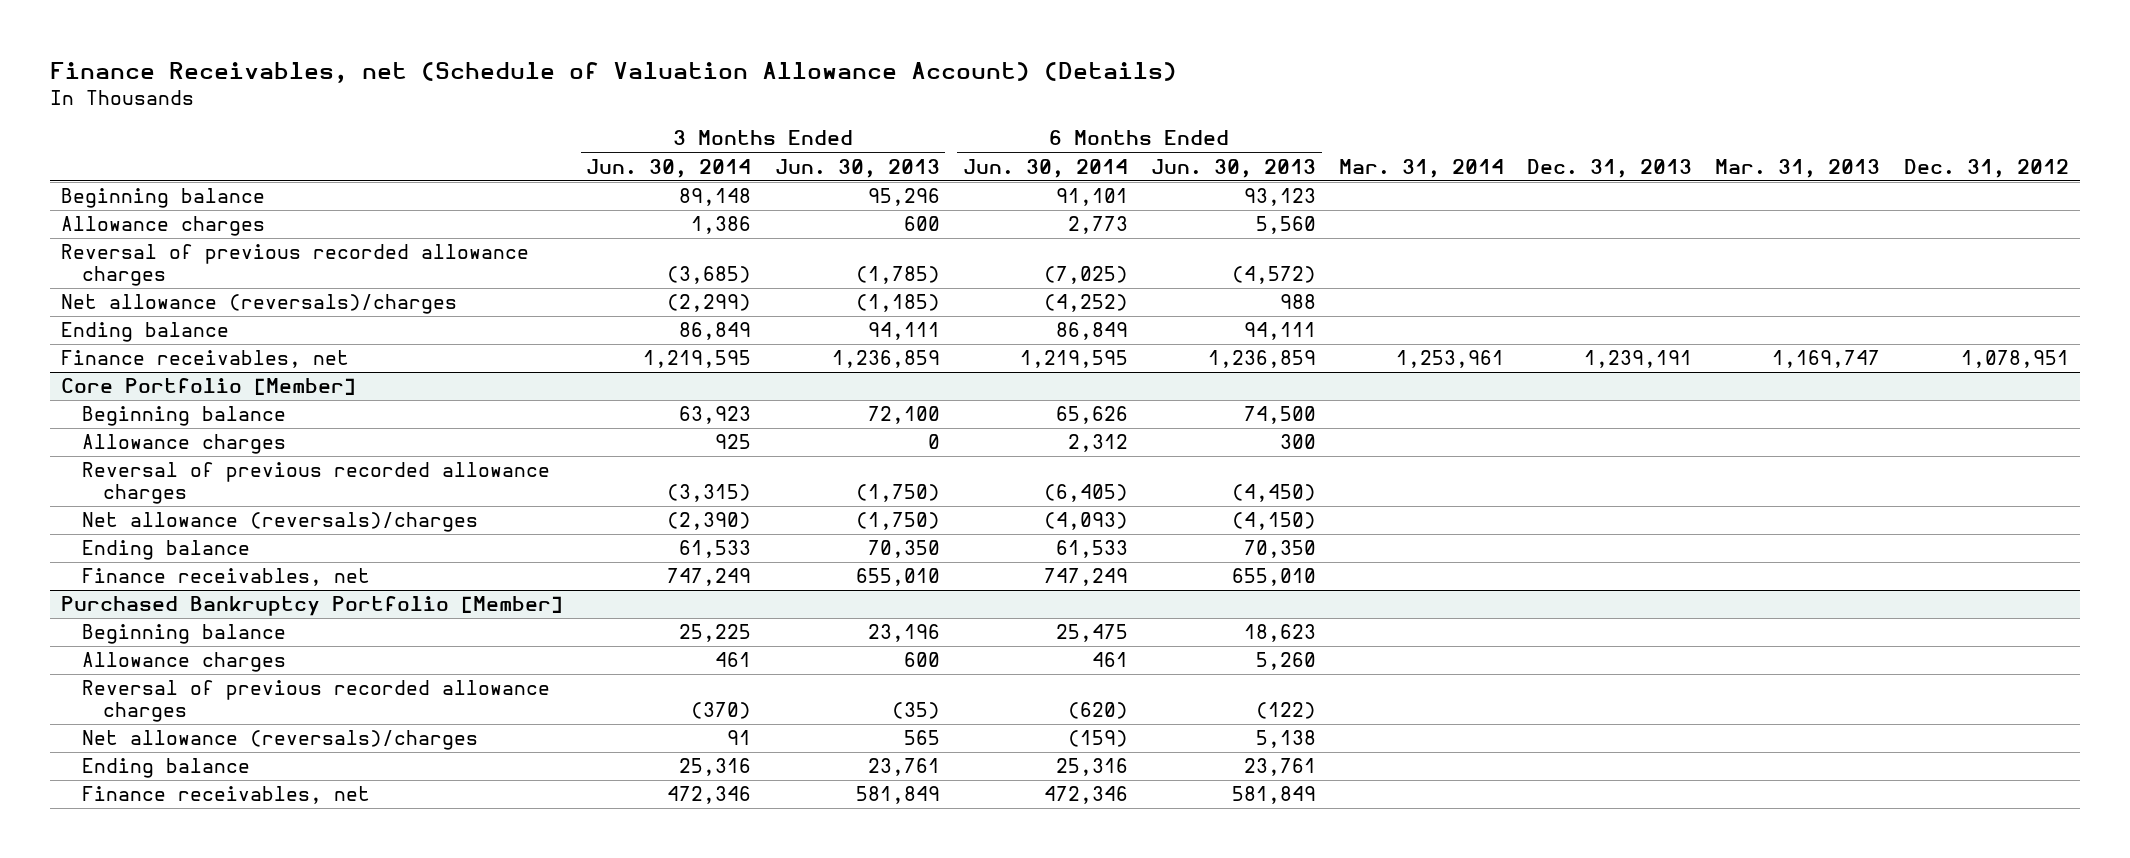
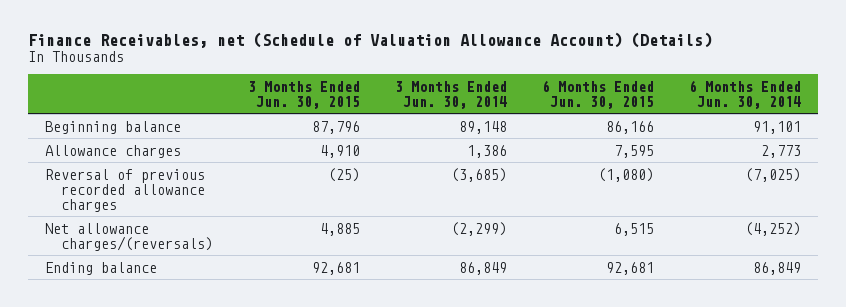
- | 3 Months Ended Jun. 30, 2014 | 3 Months Ended Jun. 30, 2013 | 6 Months Ended Jun. 30, 2014 | 6 Months Ended Jun. 30, 2013 | Mar. 31, 2014 | Dec. 31, 2013 | Mar. 31, 2013 | Dec. 31, 2012
+ | 3 Months Ended Jun. 30, 2015 | 3 Months Ended Jun. 30, 2014 | 6 Months Ended Jun. 30, 2015 | 6 Months Ended Jun. 30, 2014
- Net allowance (reversals)/charges | (2,299) | (1,185) | (4,252) | 988 | | | |
+ Net allowance charges/(reversals) | 4,885 | (2,299) | 6,515 | (4,252)
- Finance receivables, net | 1,219,595 | 1,236,859 | 1,219,595 | 1,236,859 | 1,253,961 | 1,239,191 | 1,169,747 | 1,078,951
- Core Portfolio [Member]
- Beginning balance | 63,923 | 72,100 | 65,626 | 74,500 | | | |
- Allowance charges | 925 | 0 | 2,312 | 300 | | | |
- Reversal of previous recorded allowance charges | (3,315) | (1,750) | (6,405) | (4,450) | | | |
- Net allowance (reversals)/charges | (2,390) | (1,750) | (4,093) | (4,150) | | | |
- Ending balance | 61,533 | 70,350 | 61,533 | 70,350 | | | |
- Finance receivables, net | 747,249 | 655,010 | 747,249 | 655,010 | | | |
- Purchased Bankruptcy Portfolio [Member]
- Beginning balance | 25,225 | 23,196 | 25,475 | 18,623 | | | |
- Allowance charges | 461 | 600 | 461 | 5,260 | | | |
- Reversal of previous recorded allowance charges | (370) | (35) | (620) | (122) | | | |
- Net allowance (reversals)/charges | 91 | 565 | (159) | 5,138 | | | |
- Ending balance | 25,316 | 23,761 | 25,316 | 23,761 | | | |
- Finance receivables, net | 472,346 | 581,849 | 472,346 | 581,849 | | | |

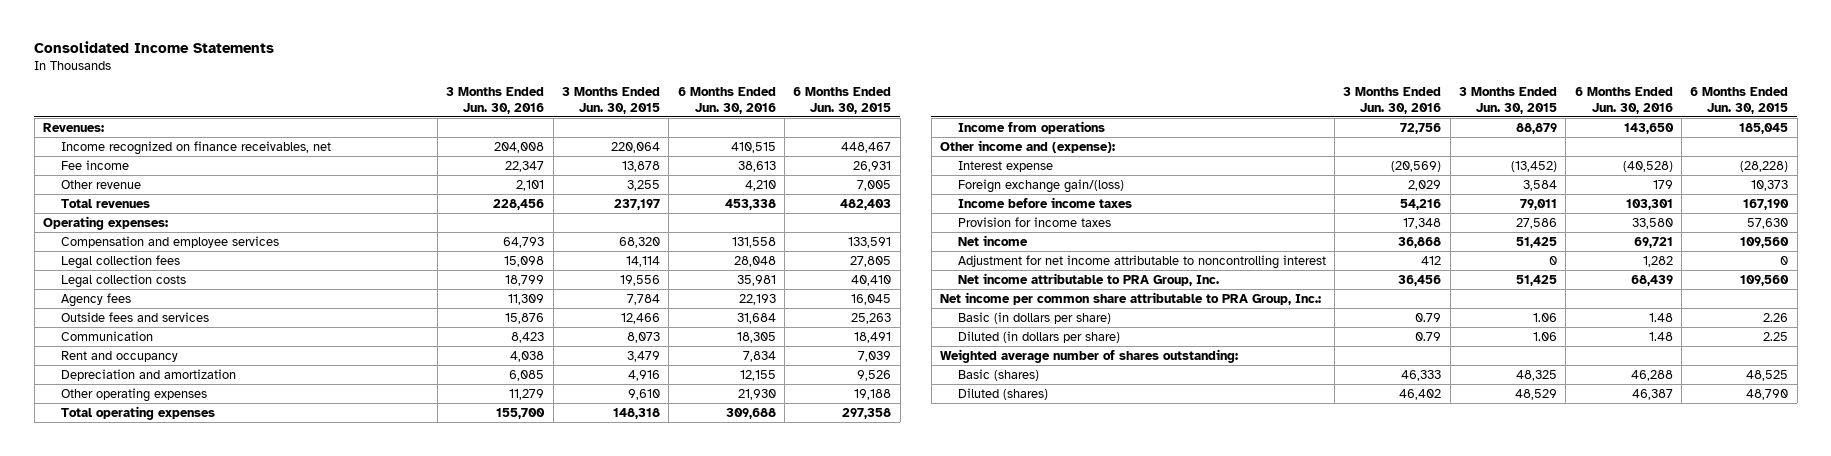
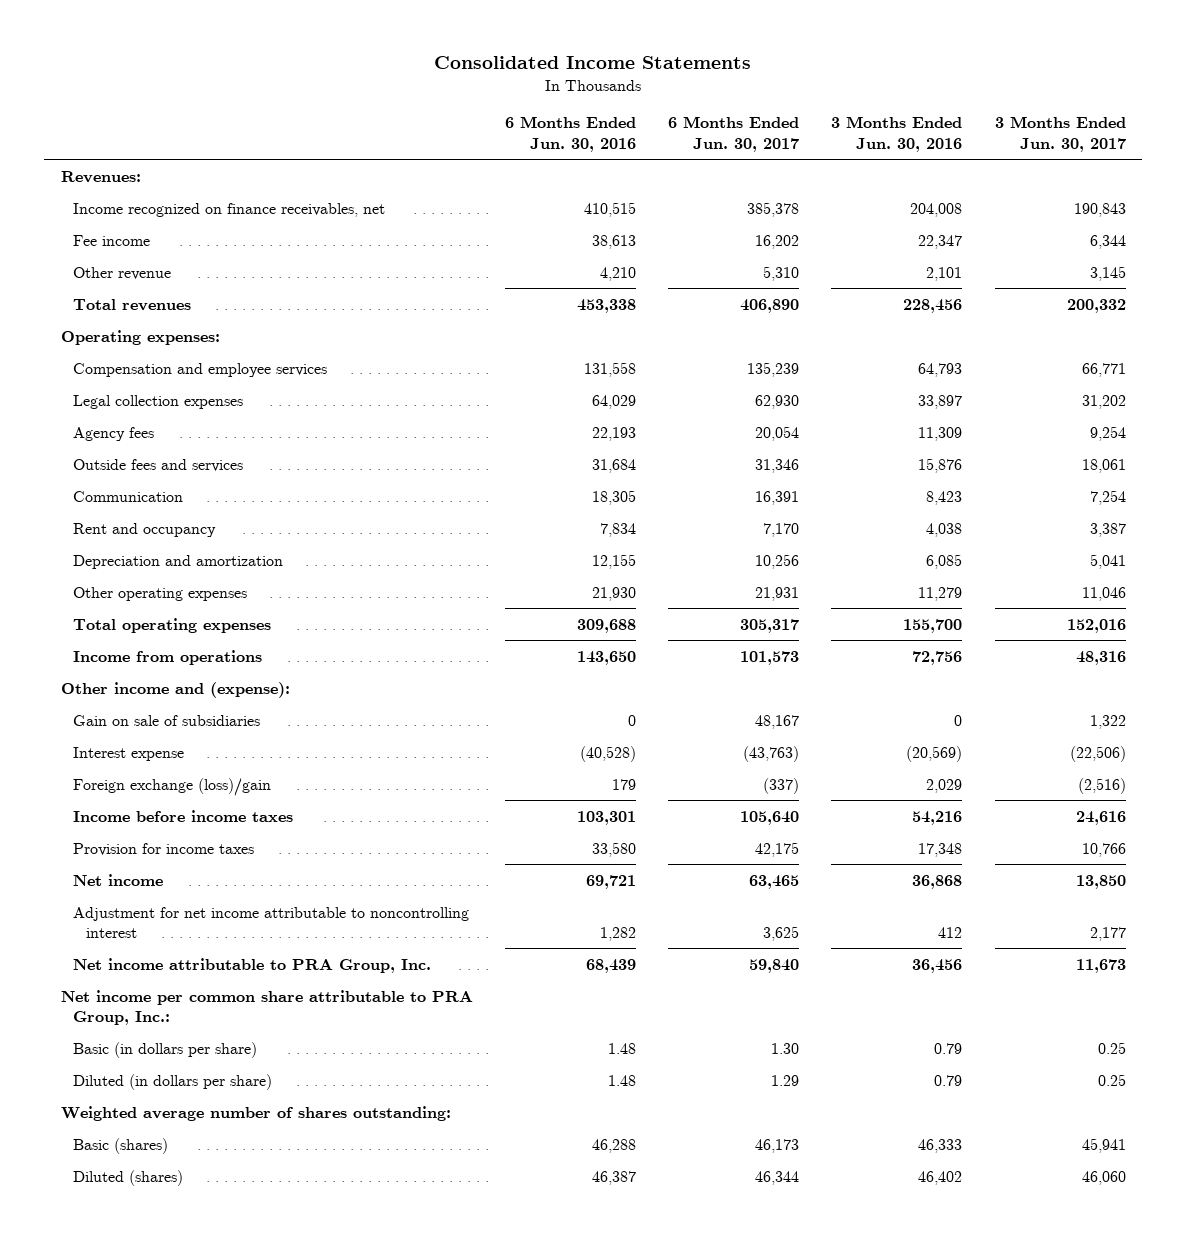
- | 3 Months Ended Jun. 30, 2016 | 3 Months Ended Jun. 30, 2015 | 6 Months Ended Jun. 30, 2016 | 6 Months Ended Jun. 30, 2015
+ | 6 Months Ended Jun. 30, 2016 | 6 Months Ended Jun. 30, 2017 | 3 Months Ended Jun. 30, 2016 | 3 Months Ended Jun. 30, 2017
- Legal collection fees | 15,098 | 14,114 | 28,048 | 27,805
- Legal collection costs | 18,799 | 19,556 | 35,981 | 40,410
+ Legal collection expenses | 64,029 | 62,930 | 33,897 | 31,202
+ Gain on sale of subsidiaries | 0 | 48,167 | 0 | 1,322
- Foreign exchange gain/(loss) | 2,029 | 3,584 | 179 | 10,373
+ Foreign exchange (loss)/gain | 179 | (337) | 2,029 | (2,516)

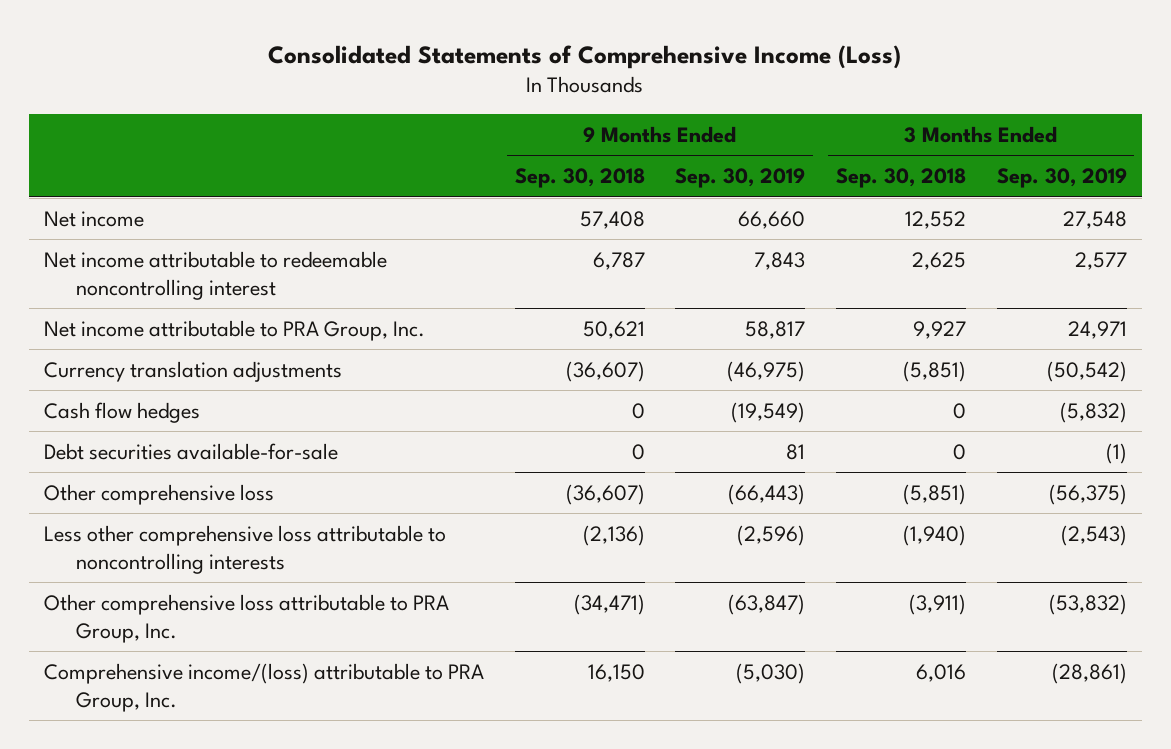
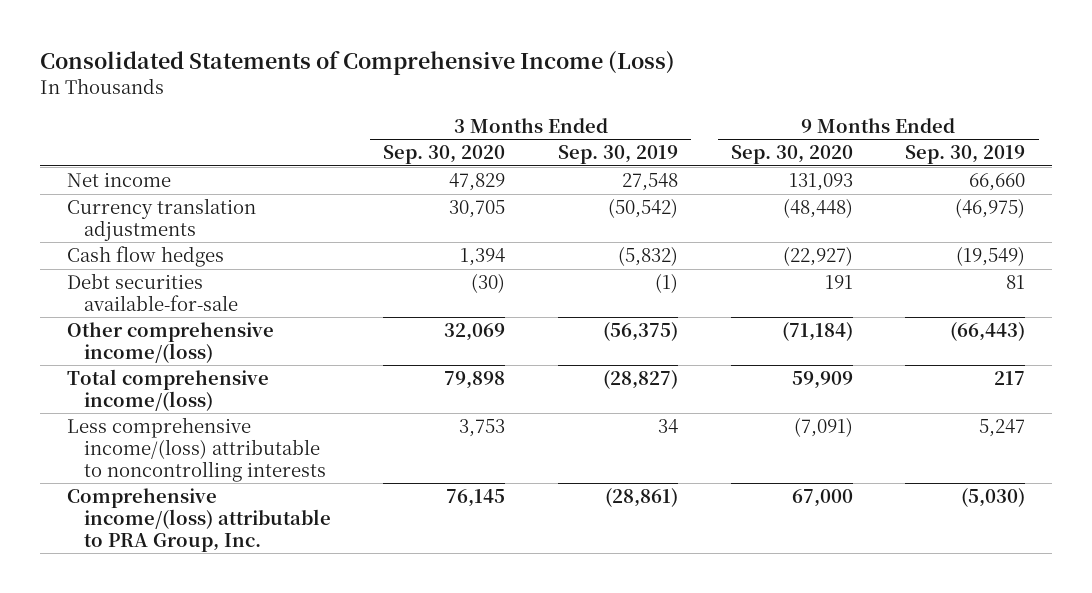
- | 9 Months Ended Sep. 30, 2018 | 9 Months Ended Sep. 30, 2019 | 3 Months Ended Sep. 30, 2018 | 3 Months Ended Sep. 30, 2019
+ | 3 Months Ended Sep. 30, 2020 | 3 Months Ended Sep. 30, 2019 | 9 Months Ended Sep. 30, 2020 | 9 Months Ended Sep. 30, 2019
- Net income attributable to redeemable noncontrolling interest | 6,787 | 7,843 | 2,625 | 2,577
- Net income attributable to PRA Group, Inc. | 50,621 | 58,817 | 9,927 | 24,971
- Other comprehensive loss | (36,607) | (66,443) | (5,851) | (56,375)
- Less other comprehensive loss attributable to noncontrolling interests | (2,136) | (2,596) | (1,940) | (2,543)
- Other comprehensive loss attributable to PRA Group, Inc. | (34,471) | (63,847) | (3,911) | (53,832)
+ Other comprehensive income/(loss) | 32,069 | (56,375) | (71,184) | (66,443)
+ Total comprehensive income/(loss) | 79,898 | (28,827) | 59,909 | 217
+ Less comprehensive income/(loss) attributable to noncontrolling interests | 3,753 | 34 | (7,091) | 5,247

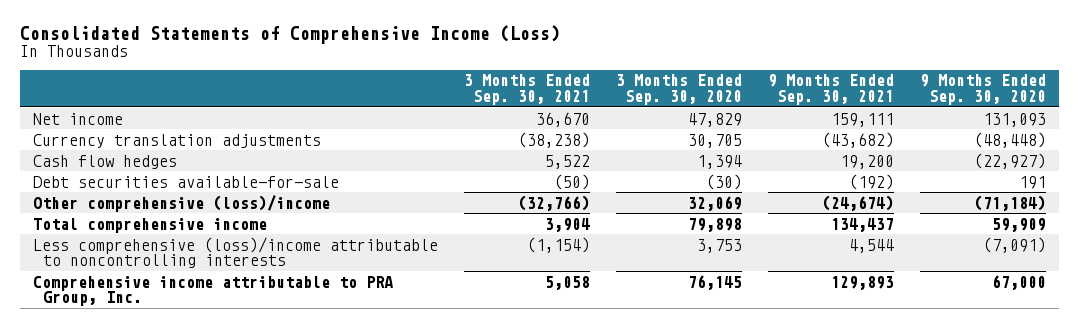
- | 3 Months Ended Sep. 30, 2020 | 3 Months Ended Sep. 30, 2019 | 9 Months Ended Sep. 30, 2020 | 9 Months Ended Sep. 30, 2019
+ | 3 Months Ended Sep. 30, 2021 | 3 Months Ended Sep. 30, 2020 | 9 Months Ended Sep. 30, 2021 | 9 Months Ended Sep. 30, 2020
- Other comprehensive income/(loss) | 32,069 | (56,375) | (71,184) | (66,443)
- Total comprehensive income/(loss) | 79,898 | (28,827) | 59,909 | 217
- Less comprehensive income/(loss) attributable to noncontrolling interests | 3,753 | 34 | (7,091) | 5,247
- Comprehensive income/(loss) attributable to PRA Group, Inc. | 76,145 | (28,861) | 67,000 | (5,030)
+ Other comprehensive (loss)/income | (32,766) | 32,069 | (24,674) | (71,184)
+ Total comprehensive income | 3,904 | 79,898 | 134,437 | 59,909
+ Less comprehensive (loss)/income attributable to noncontrolling interests | (1,154) | 3,753 | 4,544 | (7,091)
+ Comprehensive income attributable to PRA Group, Inc. | 5,058 | 76,145 | 129,893 | 67,000

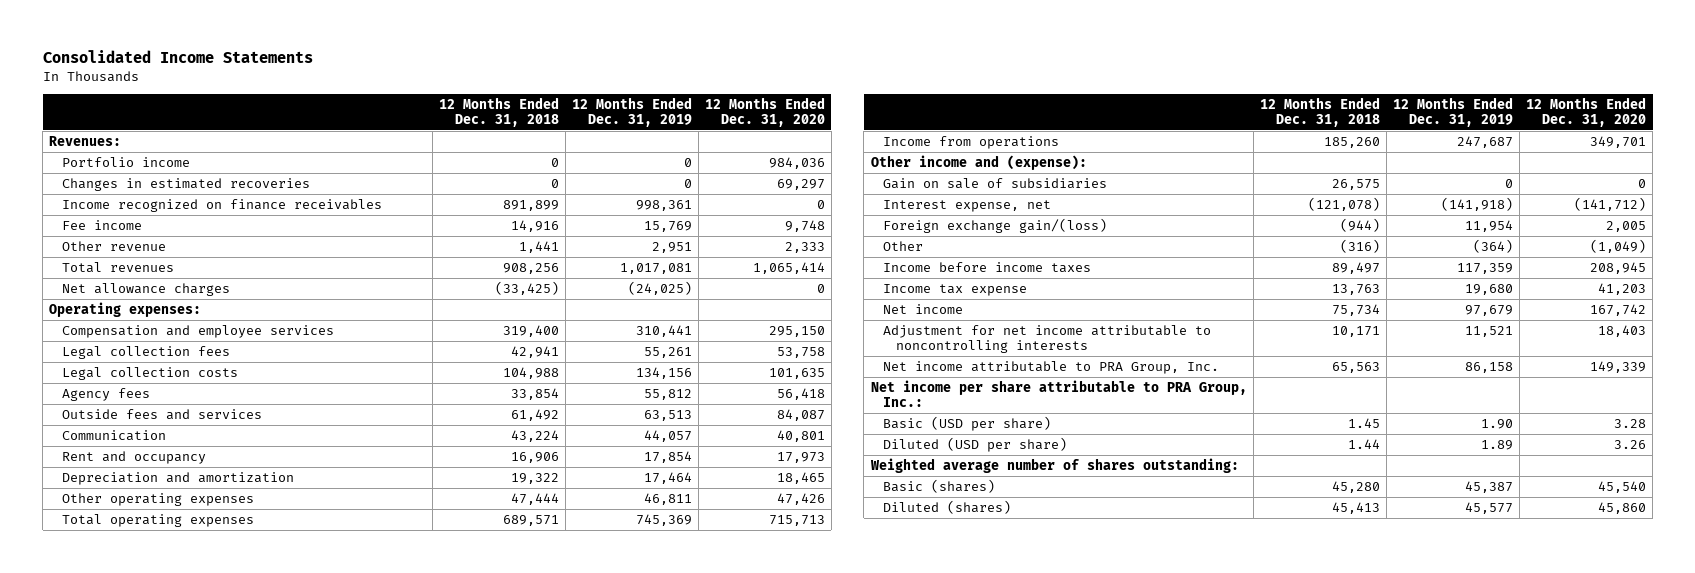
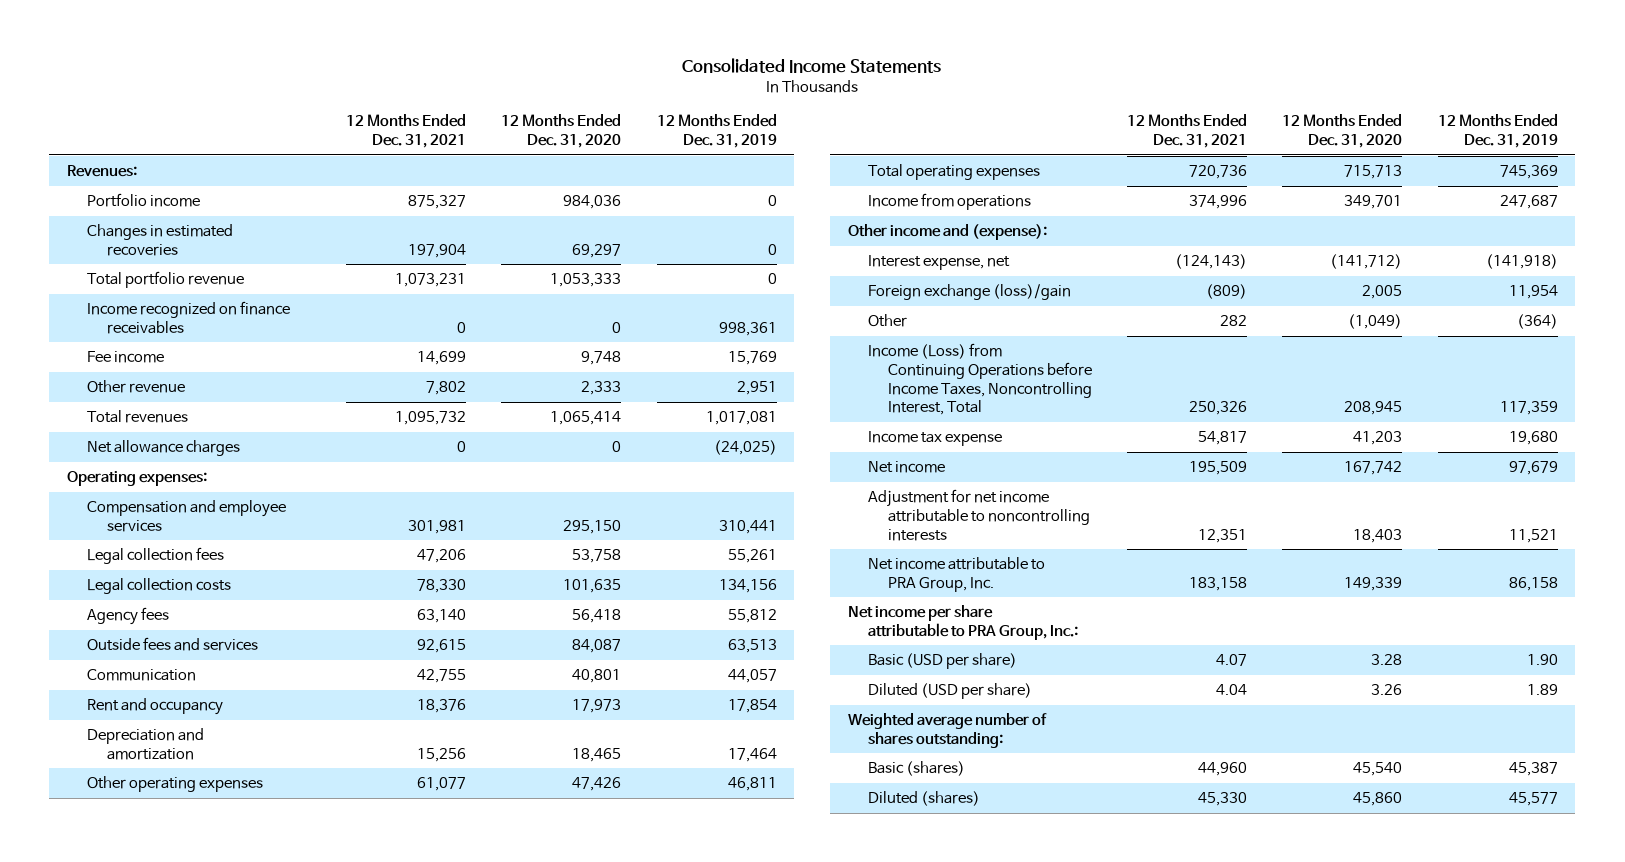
- | 12 Months Ended Dec. 31, 2018 | 12 Months Ended Dec. 31, 2019 | 12 Months Ended Dec. 31, 2020
+ | 12 Months Ended Dec. 31, 2021 | 12 Months Ended Dec. 31, 2020 | 12 Months Ended Dec. 31, 2019
+ Total portfolio revenue | 1,073,231 | 1,053,333 | 0
- Gain on sale of subsidiaries | 26,575 | 0 | 0
- Foreign exchange gain/(loss) | (944) | 11,954 | 2,005
+ Foreign exchange (loss)/gain | (809) | 2,005 | 11,954
- Income before income taxes | 89,497 | 117,359 | 208,945
+ Income (Loss) from Continuing Operations before Income Taxes, Noncontrolling Interest, Total | 250,326 | 208,945 | 117,359

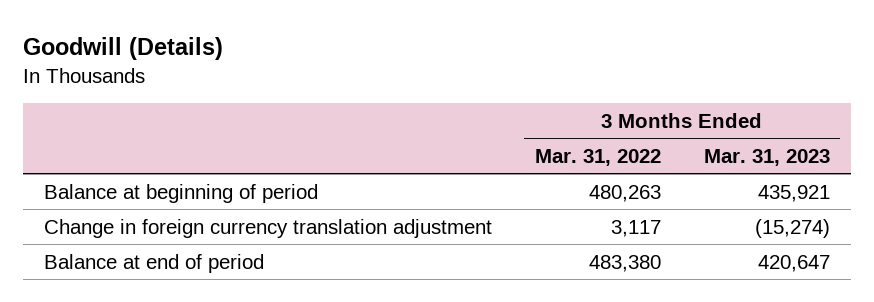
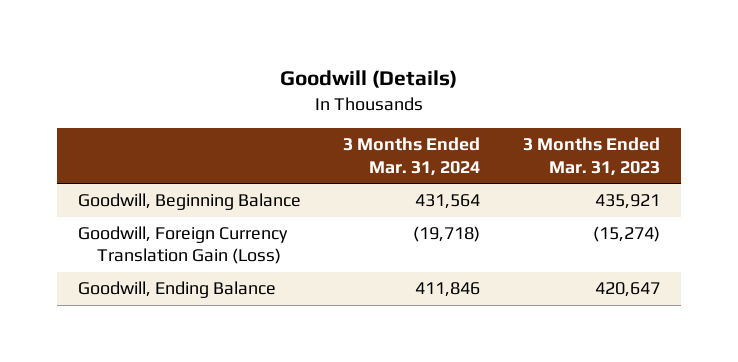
- | 3 Months Ended Mar. 31, 2022 | 3 Months Ended Mar. 31, 2023
+ | 3 Months Ended Mar. 31, 2024 | 3 Months Ended Mar. 31, 2023
- Balance at beginning of period | 480,263 | 435,921
- Change in foreign currency translation adjustment | 3,117 | (15,274)
- Balance at end of period | 483,380 | 420,647
+ Goodwill, Beginning Balance | 431,564 | 435,921
+ Goodwill, Foreign Currency Translation Gain (Loss) | (19,718) | (15,274)
+ Goodwill, Ending Balance | 411,846 | 420,647

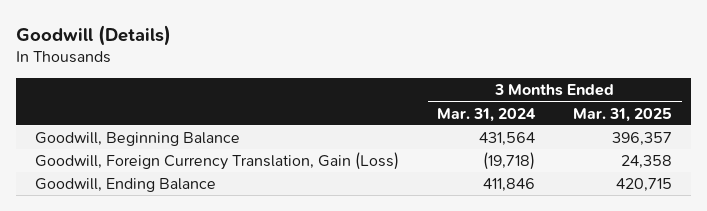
- | 3 Months Ended Mar. 31, 2024 | 3 Months Ended Mar. 31, 2023
+ | 3 Months Ended Mar. 31, 2024 | 3 Months Ended Mar. 31, 2025
- Goodwill, Foreign Currency Translation Gain (Loss) | (19,718) | (15,274)
+ Goodwill, Foreign Currency Translation, Gain (Loss) | (19,718) | 24,358

